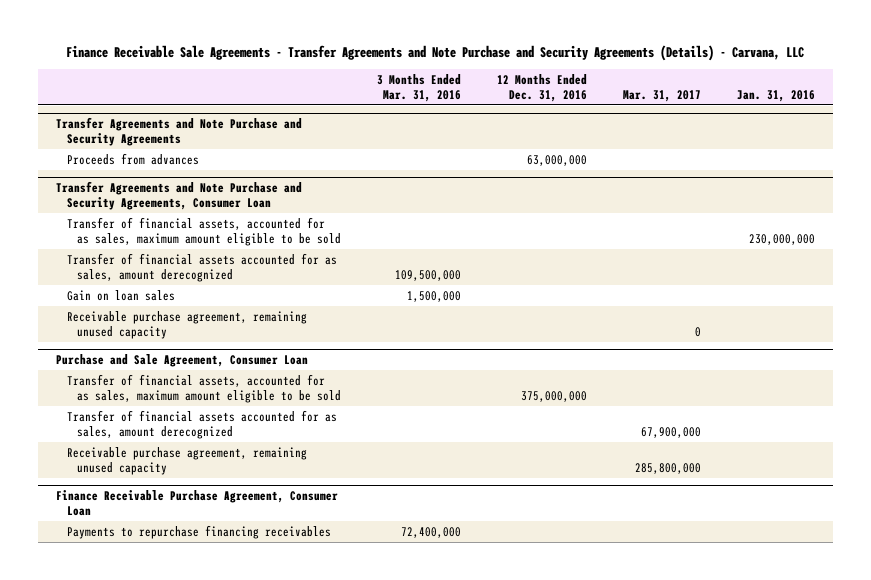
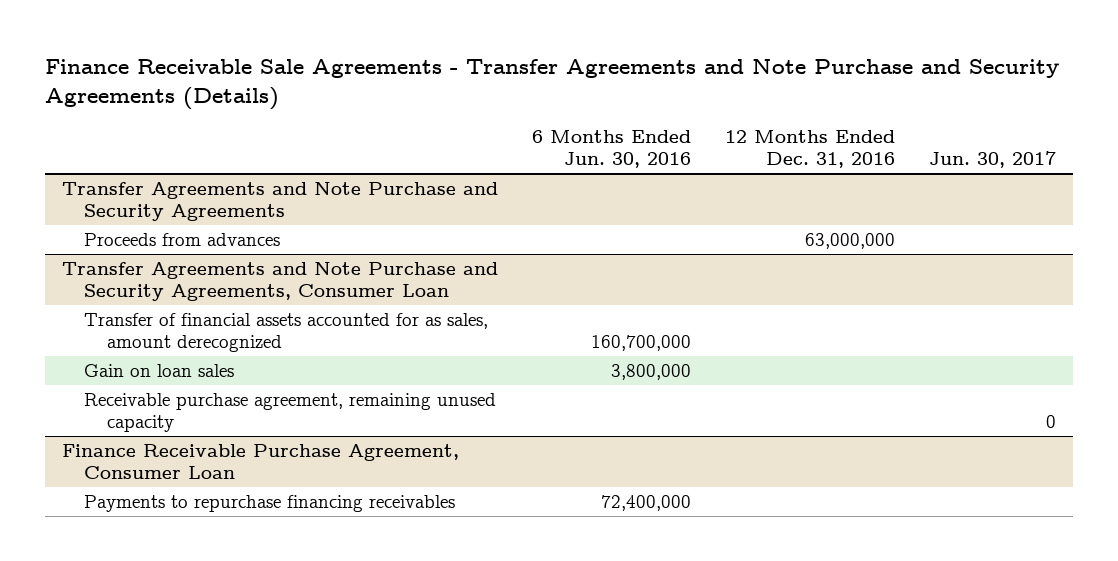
- Finance Receivable Sale Agreements - Transfer Agreements and Note Purchase and Security Agreements (Details) - Carvana, LLC
+ Finance Receivable Sale Agreements - Transfer Agreements and Note Purchase and Security Agreements (Details)
- | 3 Months Ended Mar. 31, 2016 | 12 Months Ended Dec. 31, 2016 | Mar. 31, 2017 | Jan. 31, 2016
+ | 6 Months Ended Jun. 30, 2016 | 12 Months Ended Dec. 31, 2016 | Jun. 30, 2017
@ Transfer Agreements and Note Purchase and Security Agreements, Consumer Loan
- Transfer of financial assets, accounted for as sales, maximum amount eligible to be sold | | | | 230,000,000
- Purchase and Sale Agreement, Consumer Loan
- Transfer of financial assets, accounted for as sales, maximum amount eligible to be sold | | 375,000,000 | |
- Transfer of financial assets accounted for as sales, amount derecognized | | | 67,900,000 |
- Receivable purchase agreement, remaining unused capacity | | | 285,800,000 |

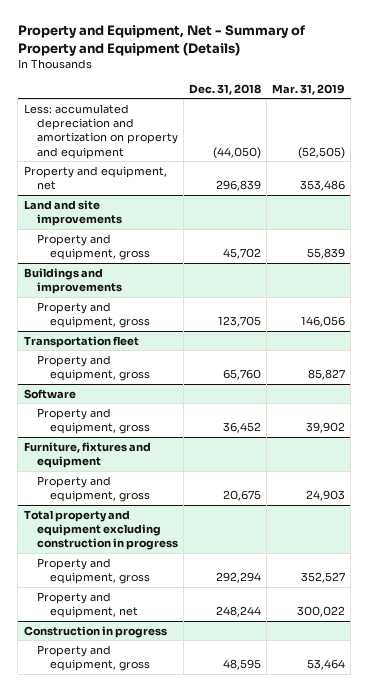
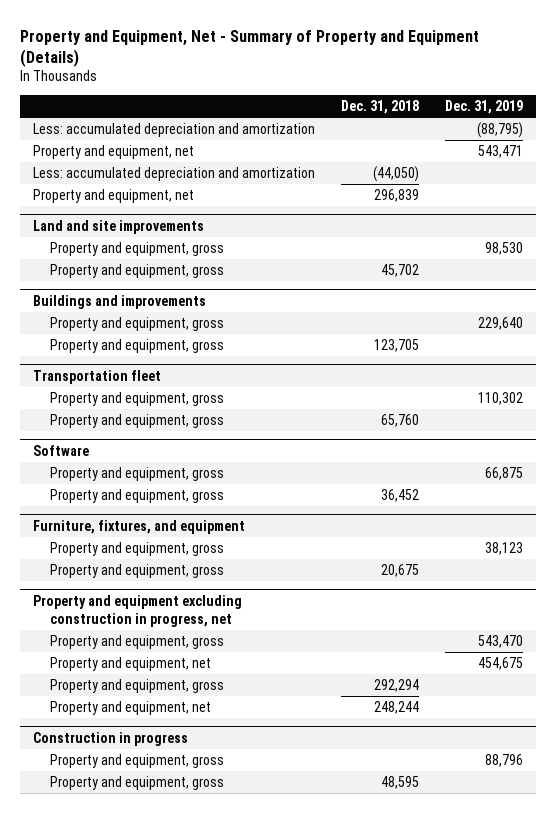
- | Dec. 31, 2018 | Mar. 31, 2019
+ | Dec. 31, 2018 | Dec. 31, 2019
- Less: accumulated depreciation and amortization on property and equipment | (44,050) | (52,505)
+ Less: accumulated depreciation and amortization | | (88,795)
+ Property and equipment, net | | 543,471
+ Less: accumulated depreciation and amortization | (44,050) |
@ Land and site improvements
+ Property and equipment, gross | | 98,530
@ Buildings and improvements
+ Property and equipment, gross | | 229,640
@ Transportation fleet
+ Property and equipment, gross | | 110,302
@ Software
+ Property and equipment, gross | | 66,875
- Furniture, fixtures and equipment
+ Furniture, fixtures, and equipment
+ Property and equipment, gross | | 38,123
- Total property and equipment excluding construction in progress
+ Property and equipment excluding construction in progress, net
+ Property and equipment, gross | | 543,470
+ Property and equipment, net | | 454,675
@ Construction in progress
+ Property and equipment, gross | | 88,796

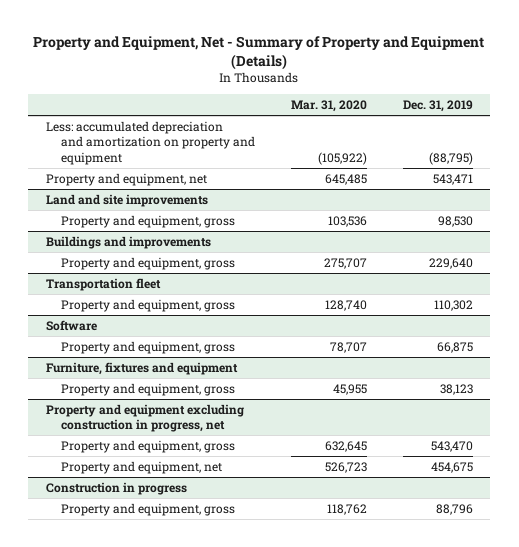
- | Dec. 31, 2018 | Dec. 31, 2019
+ | Mar. 31, 2020 | Dec. 31, 2019
- Less: accumulated depreciation and amortization | | (88,795)
+ Less: accumulated depreciation and amortization on property and equipment | (105,922) | (88,795)
- Less: accumulated depreciation and amortization | (44,050) |
- Property and equipment, net | 296,839 |
@ Land and site improvements
- Property and equipment, gross | 45,702 |
@ Buildings and improvements
- Property and equipment, gross | 123,705 |
@ Transportation fleet
- Property and equipment, gross | 65,760 |
@ Software
- Property and equipment, gross | 36,452 |
- Furniture, fixtures, and equipment
+ Furniture, fixtures and equipment
- Property and equipment, gross | 20,675 |
@ Property and equipment excluding construction in progress, net
- Property and equipment, gross | 292,294 |
- Property and equipment, net | 248,244 |
@ Construction in progress
- Property and equipment, gross | 48,595 |

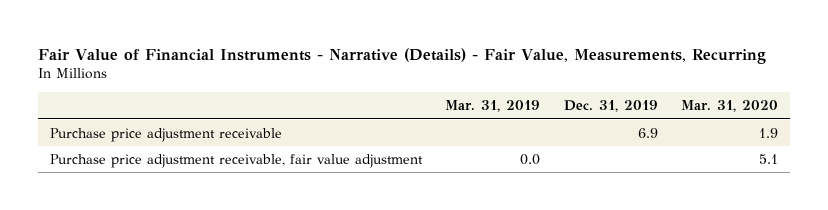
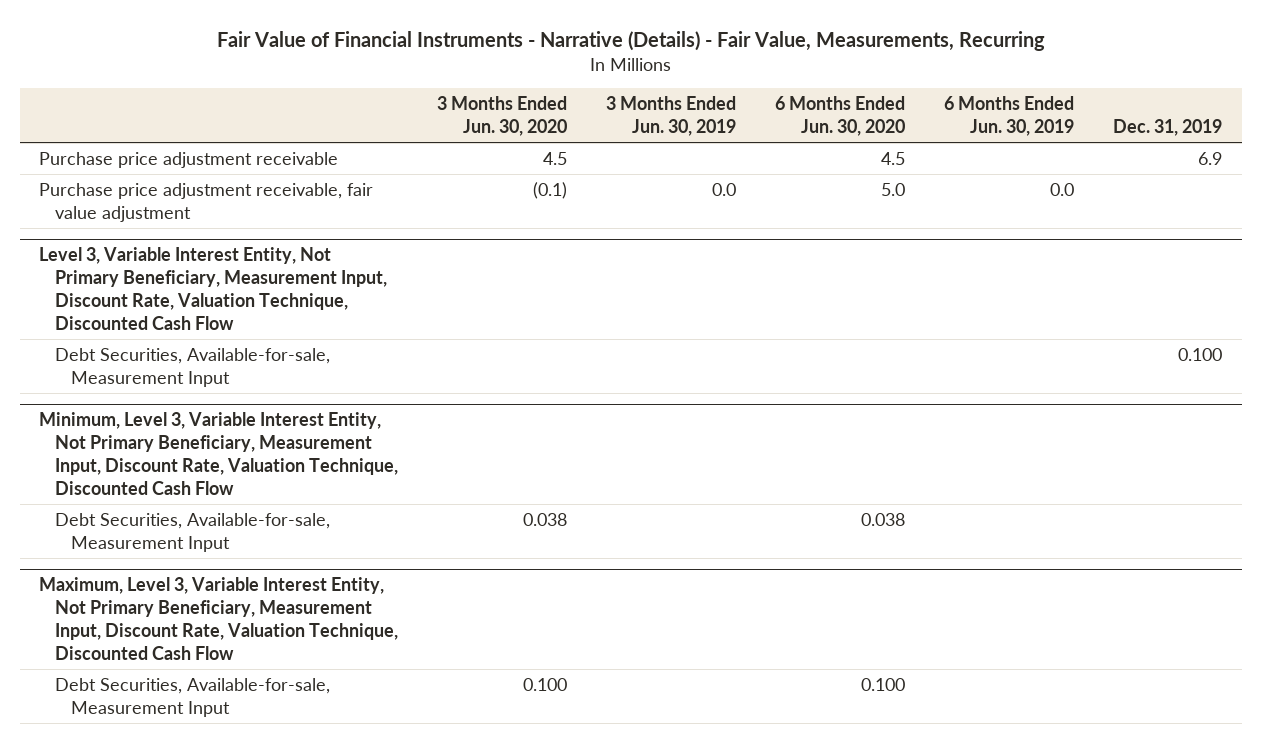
- | Mar. 31, 2019 | Dec. 31, 2019 | Mar. 31, 2020
+ | 3 Months Ended Jun. 30, 2020 | 3 Months Ended Jun. 30, 2019 | 6 Months Ended Jun. 30, 2020 | 6 Months Ended Jun. 30, 2019 | Dec. 31, 2019
+ Level 3, Variable Interest Entity, Not Primary Beneficiary, Measurement Input, Discount Rate, Valuation Technique, Discounted Cash Flow
+ Debt Securities, Available-for-sale, Measurement Input | | | | | 0.100
+ Minimum, Level 3, Variable Interest Entity, Not Primary Beneficiary, Measurement Input, Discount Rate, Valuation Technique, Discounted Cash Flow
+ Debt Securities, Available-for-sale, Measurement Input | 0.038 | | 0.038 | |
+ Maximum, Level 3, Variable Interest Entity, Not Primary Beneficiary, Measurement Input, Discount Rate, Valuation Technique, Discounted Cash Flow
+ Debt Securities, Available-for-sale, Measurement Input | 0.100 | | 0.100 | |

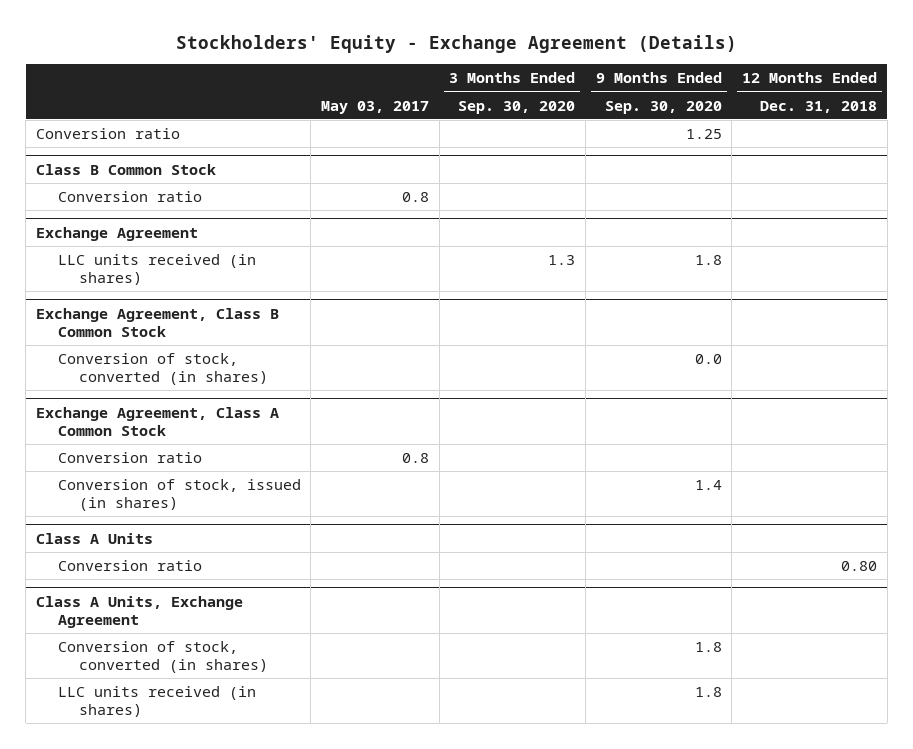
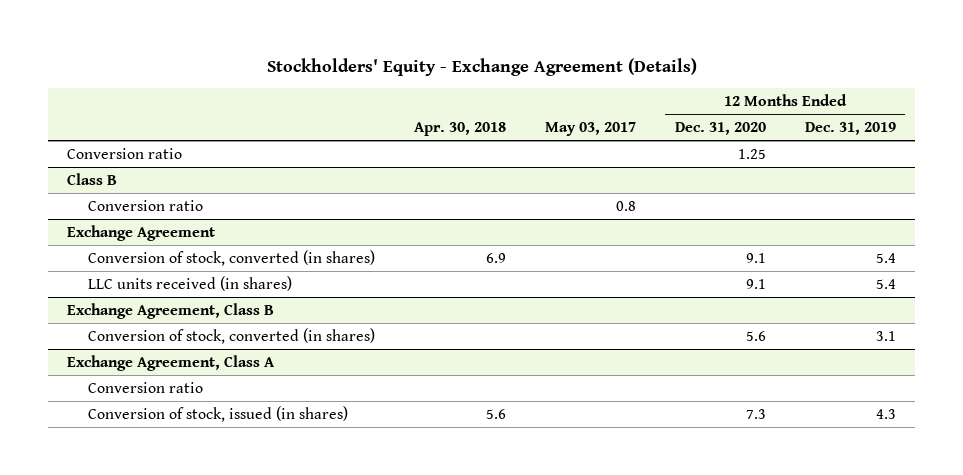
- | May 03, 2017 | 3 Months Ended Sep. 30, 2020 | 9 Months Ended Sep. 30, 2020 | 12 Months Ended Dec. 31, 2018
+ | Apr. 30, 2018 | May 03, 2017 | 12 Months Ended Dec. 31, 2020 | 12 Months Ended Dec. 31, 2019
- Class B Common Stock
+ Class B
@ Exchange Agreement
+ Conversion of stock, converted (in shares) | 6.9 | | 9.1 | 5.4
- Exchange Agreement, Class B Common Stock
+ Exchange Agreement, Class B
- Exchange Agreement, Class A Common Stock
- Conversion ratio | 0.8 | | |
- Conversion of stock, issued (in shares) | | | 1.4 |
- Class A Units
- Conversion ratio | | | | 0.80
- Class A Units, Exchange Agreement
- Conversion of stock, converted (in shares) | | | 1.8 |
- LLC units received (in shares) | | | 1.8 |
+ Exchange Agreement, Class A
+ Conversion ratio
+ Conversion of stock, issued (in shares) | 5.6 | | 7.3 | 4.3

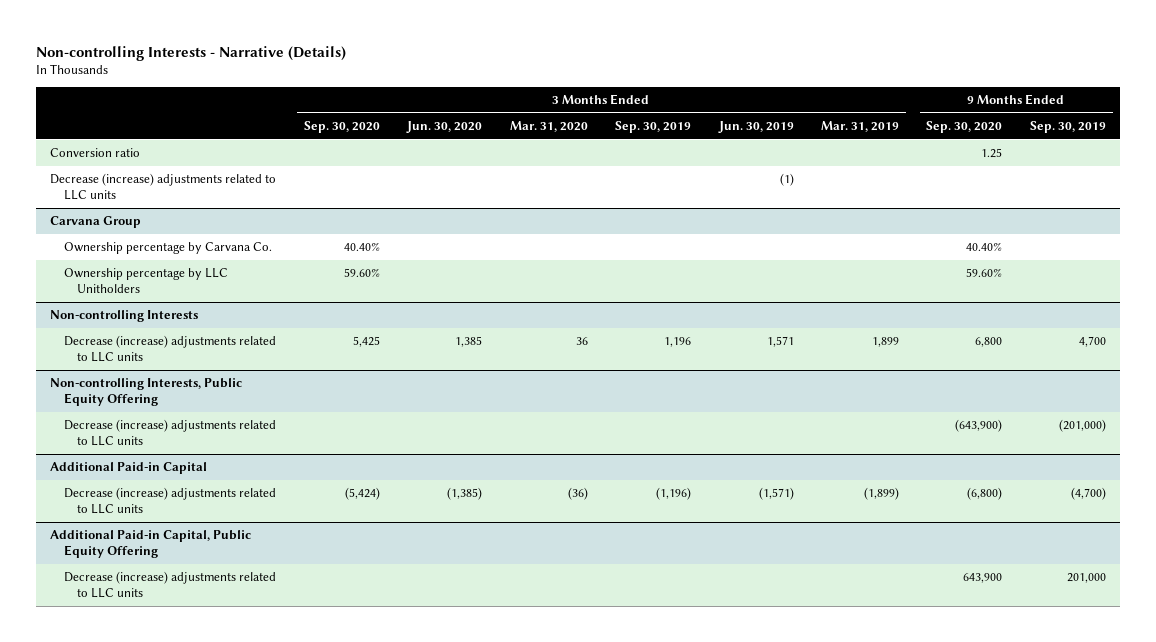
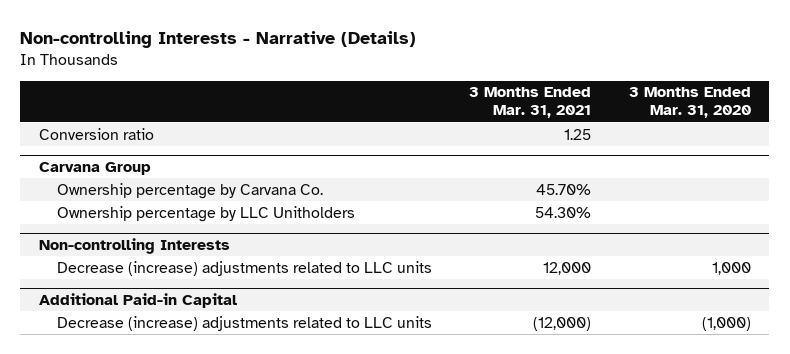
- | 3 Months Ended Sep. 30, 2020 | 3 Months Ended Jun. 30, 2020 | 3 Months Ended Mar. 31, 2020 | 3 Months Ended Sep. 30, 2019 | 3 Months Ended Jun. 30, 2019 | 3 Months Ended Mar. 31, 2019 | 9 Months Ended Sep. 30, 2020 | 9 Months Ended Sep. 30, 2019
+ | 3 Months Ended Mar. 31, 2021 | 3 Months Ended Mar. 31, 2020
- Decrease (increase) adjustments related to LLC units | | | | | (1) | | |
@ Non-controlling Interests
- Decrease (increase) adjustments related to LLC units | 5,425 | 1,385 | 36 | 1,196 | 1,571 | 1,899 | 6,800 | 4,700
- Non-controlling Interests, Public Equity Offering
- Decrease (increase) adjustments related to LLC units | | | | | | | (643,900) | (201,000)
@ Non-controlling Interests
+ Decrease (increase) adjustments related to LLC units | 12,000 | 1,000
@ Additional Paid-in Capital
- Decrease (increase) adjustments related to LLC units | (5,424) | (1,385) | (36) | (1,196) | (1,571) | (1,899) | (6,800) | (4,700)
- Additional Paid-in Capital, Public Equity Offering
- Decrease (increase) adjustments related to LLC units | | | | | | | 643,900 | 201,000
@ Additional Paid-in Capital
+ Decrease (increase) adjustments related to LLC units | (12,000) | (1,000)

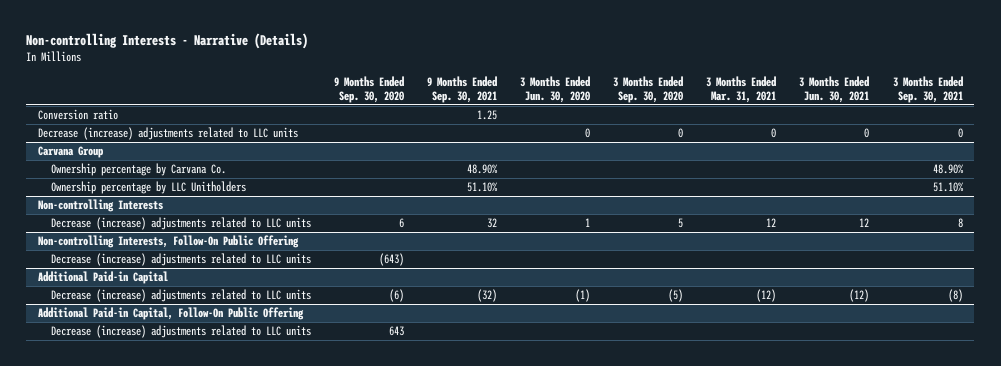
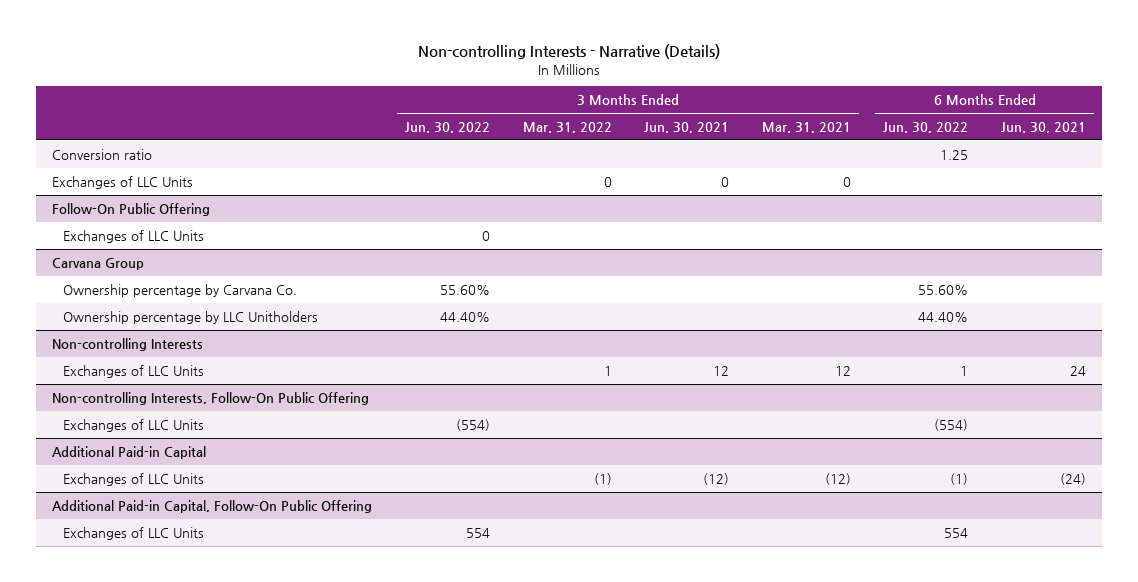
- | 9 Months Ended Sep. 30, 2020 | 9 Months Ended Sep. 30, 2021 | 3 Months Ended Jun. 30, 2020 | 3 Months Ended Sep. 30, 2020 | 3 Months Ended Mar. 31, 2021 | 3 Months Ended Jun. 30, 2021 | 3 Months Ended Sep. 30, 2021
+ | 3 Months Ended Jun. 30, 2022 | 3 Months Ended Mar. 31, 2022 | 3 Months Ended Jun. 30, 2021 | 3 Months Ended Mar. 31, 2021 | 6 Months Ended Jun. 30, 2022 | 6 Months Ended Jun. 30, 2021
- Decrease (increase) adjustments related to LLC units | | | 0 | 0 | 0 | 0 | 0
+ Exchanges of LLC Units | | 0 | 0 | 0 | |
+ Follow-On Public Offering
+ Exchanges of LLC Units | 0 | | | | |
@ Non-controlling Interests
- Decrease (increase) adjustments related to LLC units | 6 | 32 | 1 | 5 | 12 | 12 | 8
+ Exchanges of LLC Units | | 1 | 12 | 12 | 1 | 24
@ Non-controlling Interests, Follow-On Public Offering
- Decrease (increase) adjustments related to LLC units | (643) | | | | | |
+ Exchanges of LLC Units | (554) | | | | (554) |
@ Additional Paid-in Capital
- Decrease (increase) adjustments related to LLC units | (6) | (32) | (1) | (5) | (12) | (12) | (8)
+ Exchanges of LLC Units | | (1) | (12) | (12) | (1) | (24)
@ Additional Paid-in Capital, Follow-On Public Offering
- Decrease (increase) adjustments related to LLC units | 643 | | | | | |
+ Exchanges of LLC Units | 554 | | | | 554 |

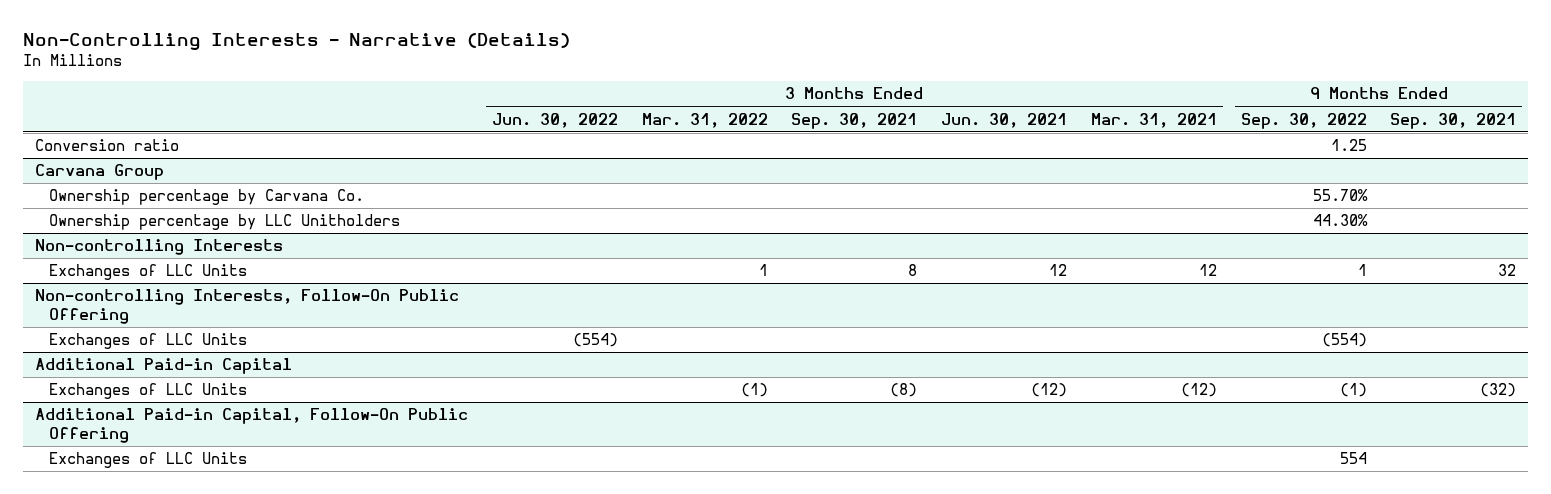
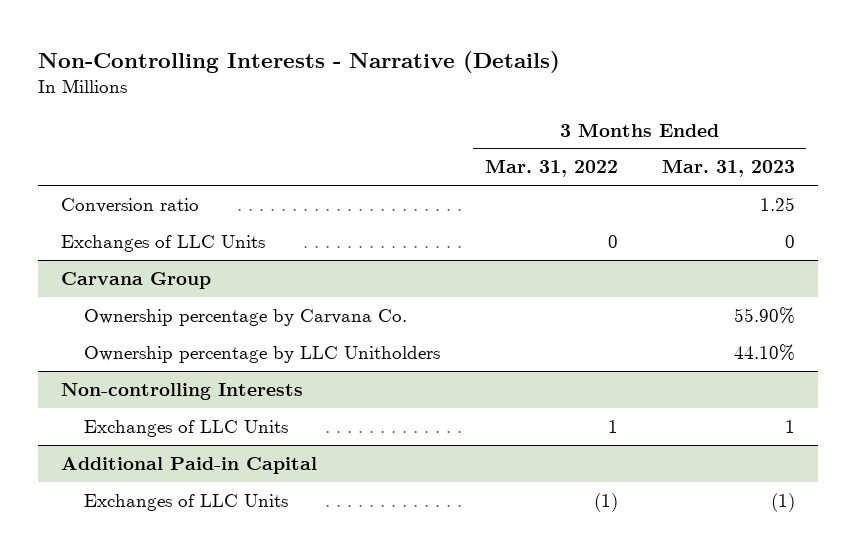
- | 3 Months Ended Jun. 30, 2022 | 3 Months Ended Mar. 31, 2022 | 3 Months Ended Sep. 30, 2021 | 3 Months Ended Jun. 30, 2021 | 3 Months Ended Mar. 31, 2021 | 9 Months Ended Sep. 30, 2022 | 9 Months Ended Sep. 30, 2021
+ | 3 Months Ended Mar. 31, 2022 | 3 Months Ended Mar. 31, 2023
+ Exchanges of LLC Units | 0 | 0
- Non-controlling Interests, Follow-On Public Offering
- Exchanges of LLC Units | (554) | | | | | (554) |
- Additional Paid-in Capital, Follow-On Public Offering
- Exchanges of LLC Units | | | | | | 554 |

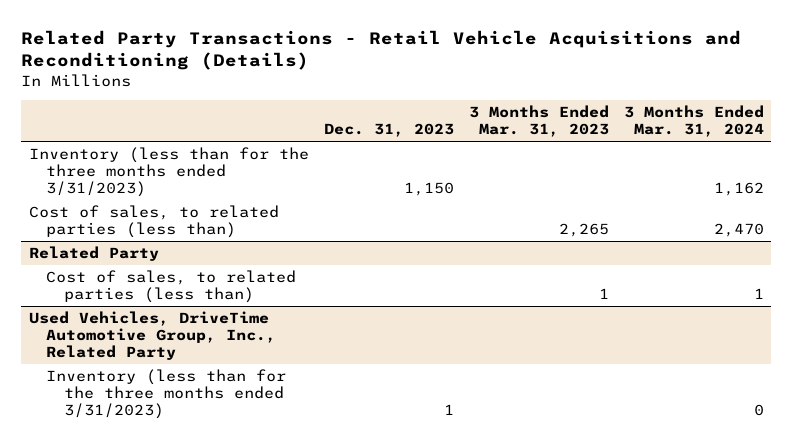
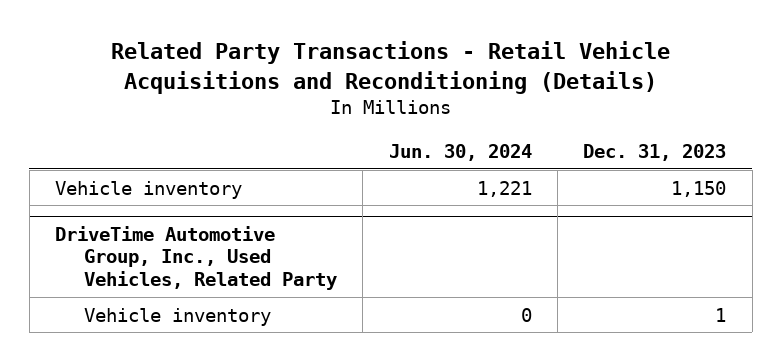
- | Dec. 31, 2023 | 3 Months Ended Mar. 31, 2023 | 3 Months Ended Mar. 31, 2024
+ | Jun. 30, 2024 | Dec. 31, 2023
- Inventory (less than for the three months ended 3/31/2023) | 1,150 | | 1,162
- Cost of sales, to related parties (less than) | | 2,265 | 2,470
- Related Party
- Cost of sales, to related parties (less than) | | 1 | 1
- Used Vehicles, DriveTime Automotive Group, Inc., Related Party
- Inventory (less than for the three months ended 3/31/2023) | 1 | | 0
+ Vehicle inventory | 1,221 | 1,150
+ DriveTime Automotive Group, Inc., Used Vehicles, Related Party
+ Vehicle inventory | 0 | 1

